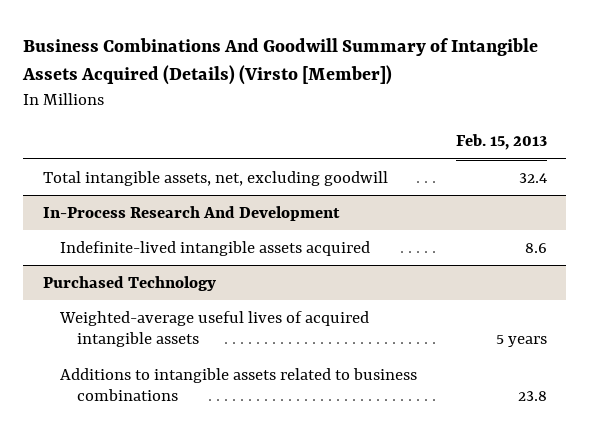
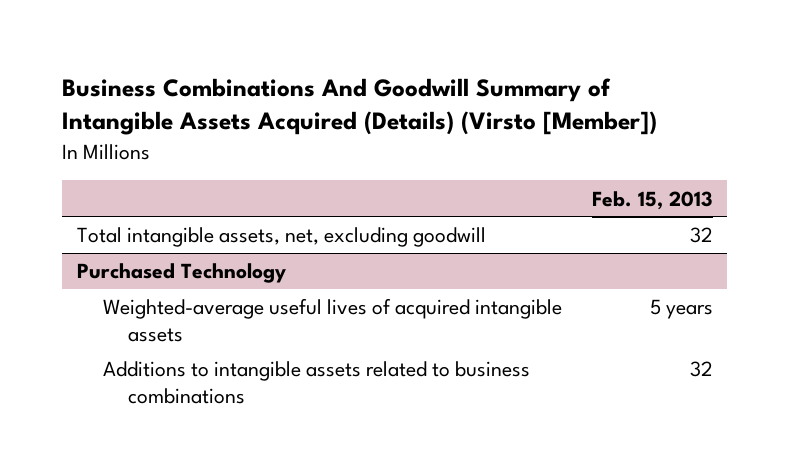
- Total intangible assets, net, excluding goodwill | 32.4
- In-Process Research And Development
- Indefinite-lived intangible assets acquired | 8.6
+ Total intangible assets, net, excluding goodwill | 32
@ Purchased Technology
- Additions to intangible assets related to business combinations | 23.8
+ Additions to intangible assets related to business combinations | 32

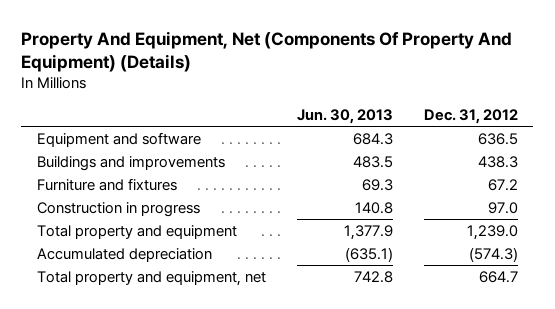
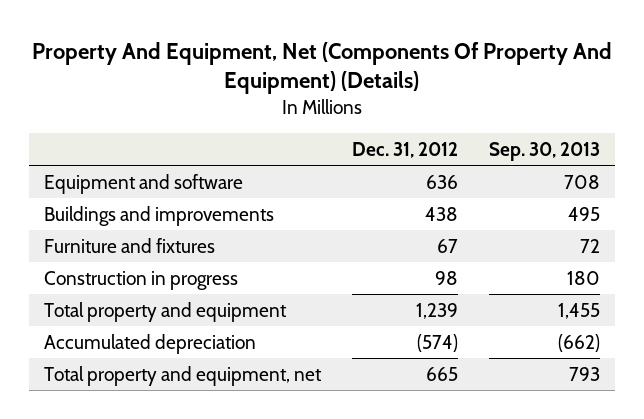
- | Jun. 30, 2013 | Dec. 31, 2012
+ | Dec. 31, 2012 | Sep. 30, 2013
- Equipment and software | 684.3 | 636.5
- Buildings and improvements | 483.5 | 438.3
- Furniture and fixtures | 69.3 | 67.2
- Construction in progress | 140.8 | 97.0
- Total property and equipment | 1,377.9 | 1,239.0
- Accumulated depreciation | (635.1) | (574.3)
- Total property and equipment, net | 742.8 | 664.7
+ Equipment and software | 636 | 708
+ Buildings and improvements | 438 | 495
+ Furniture and fixtures | 67 | 72
+ Construction in progress | 98 | 180
+ Total property and equipment | 1,239 | 1,455
+ Accumulated depreciation | (574) | (662)
+ Total property and equipment, net | 665 | 793

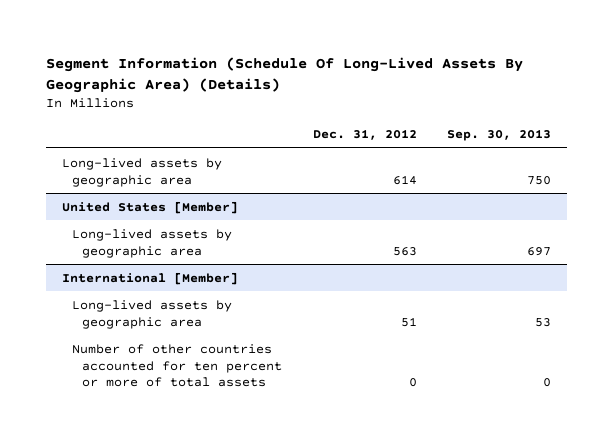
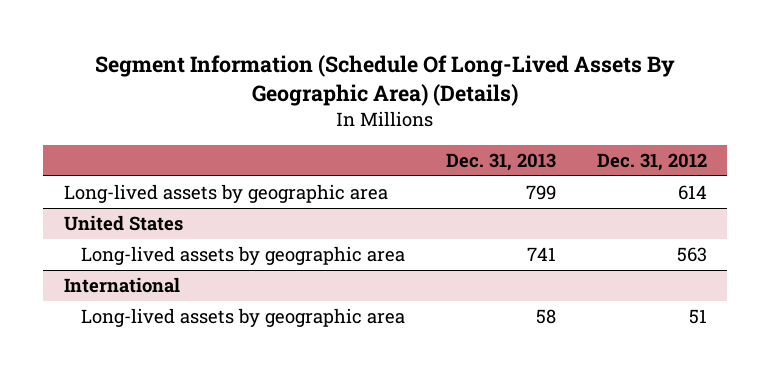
- | Dec. 31, 2012 | Sep. 30, 2013
+ | Dec. 31, 2013 | Dec. 31, 2012
- United States [Member]
+ United States
- International [Member]
+ International
- Number of other countries accounted for ten percent or more of total assets | 0 | 0

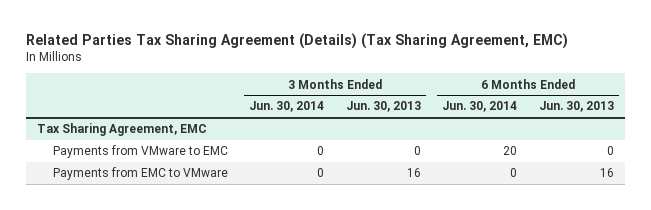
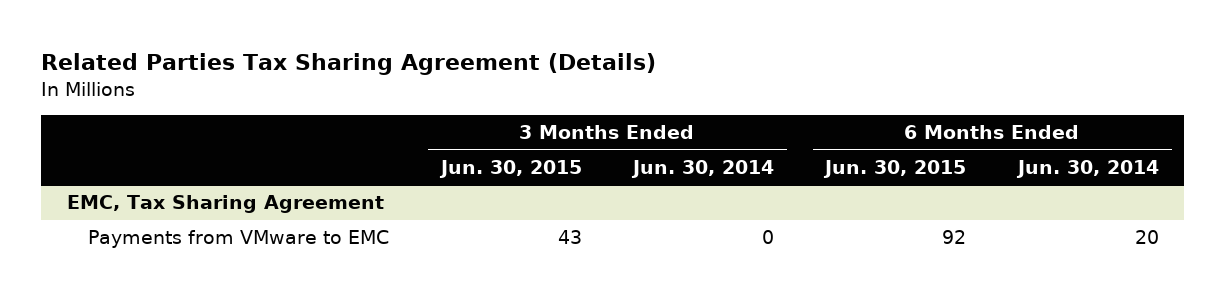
- Related Parties Tax Sharing Agreement (Details) (Tax Sharing Agreement, EMC)
+ Related Parties Tax Sharing Agreement (Details)
- | 3 Months Ended Jun. 30, 2014 | 3 Months Ended Jun. 30, 2013 | 6 Months Ended Jun. 30, 2014 | 6 Months Ended Jun. 30, 2013
+ | 3 Months Ended Jun. 30, 2015 | 3 Months Ended Jun. 30, 2014 | 6 Months Ended Jun. 30, 2015 | 6 Months Ended Jun. 30, 2014
- Tax Sharing Agreement, EMC
+ EMC, Tax Sharing Agreement
- Payments from EMC to VMware | 0 | 16 | 0 | 16

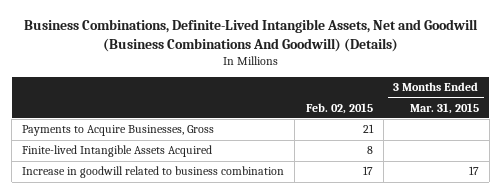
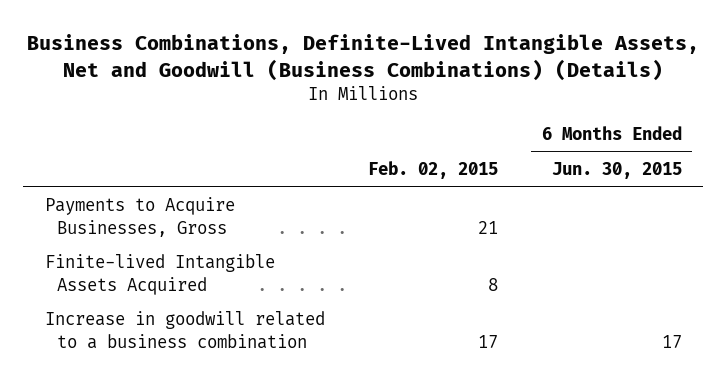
- Business Combinations, Definite-Lived Intangible Assets, Net and Goodwill (Business Combinations And Goodwill) (Details)
+ Business Combinations, Definite-Lived Intangible Assets, Net and Goodwill (Business Combinations) (Details)
- | Feb. 02, 2015 | 3 Months Ended Mar. 31, 2015
+ | Feb. 02, 2015 | 6 Months Ended Jun. 30, 2015
- Increase in goodwill related to business combination | 17 | 17
+ Increase in goodwill related to a business combination | 17 | 17

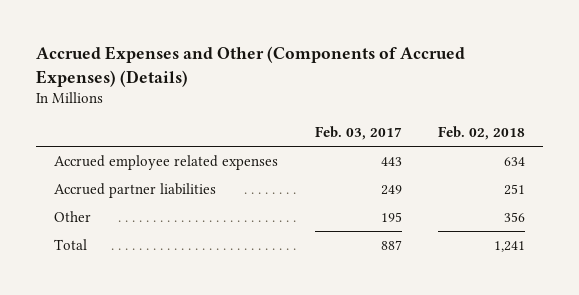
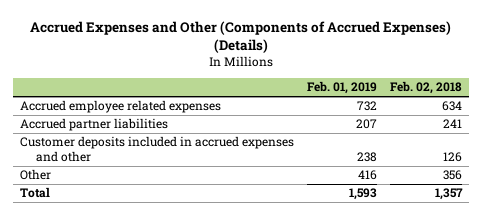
- | Feb. 03, 2017 | Feb. 02, 2018
+ | Feb. 01, 2019 | Feb. 02, 2018
- Accrued partner liabilities | 249 | 251
+ Accrued partner liabilities | 207 | 241
+ Customer deposits included in accrued expenses and other | 238 | 126
- Total | 887 | 1,241
+ Total | 1,593 | 1,357

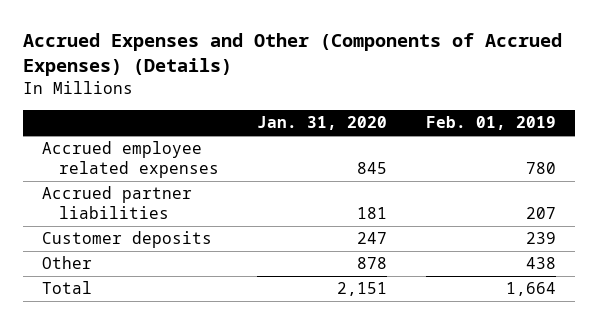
- | Feb. 01, 2019 | Feb. 02, 2018
+ | Jan. 31, 2020 | Feb. 01, 2019
- Accrued employee related expenses | 732 | 634
+ Accrued employee related expenses | 845 | 780
- Customer deposits included in accrued expenses and other | 238 | 126
- Other | 416 | 356
- Total | 1,593 | 1,357
+ Customer deposits | 247 | 239
+ Other | 878 | 438
+ Total | 2,151 | 1,664

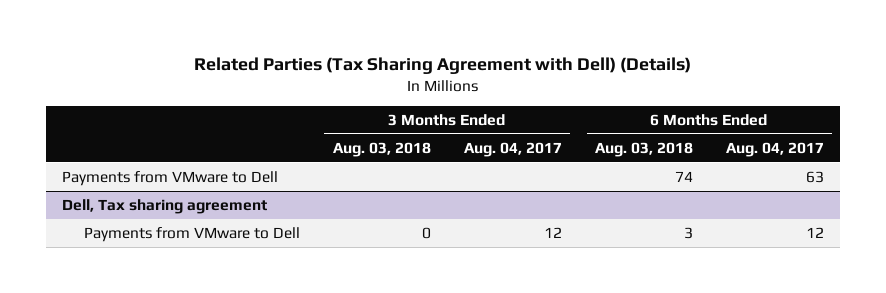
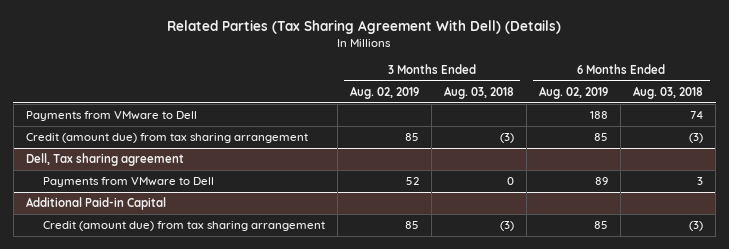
- Related Parties (Tax Sharing Agreement with Dell) (Details)
+ Related Parties (Tax Sharing Agreement With Dell) (Details)
- | 3 Months Ended Aug. 03, 2018 | 3 Months Ended Aug. 04, 2017 | 6 Months Ended Aug. 03, 2018 | 6 Months Ended Aug. 04, 2017
+ | 3 Months Ended Aug. 02, 2019 | 3 Months Ended Aug. 03, 2018 | 6 Months Ended Aug. 02, 2019 | 6 Months Ended Aug. 03, 2018
+ Credit (amount due) from tax sharing arrangement | 85 | (3) | 85 | (3)
+ Additional Paid-in Capital
+ Credit (amount due) from tax sharing arrangement | 85 | (3) | 85 | (3)

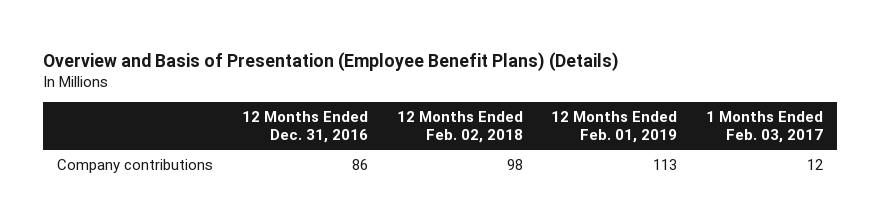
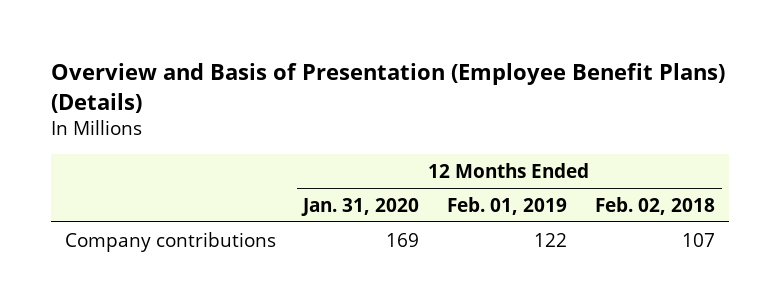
- | 12 Months Ended Dec. 31, 2016 | 12 Months Ended Feb. 02, 2018 | 12 Months Ended Feb. 01, 2019 | 1 Months Ended Feb. 03, 2017
+ | 12 Months Ended Jan. 31, 2020 | 12 Months Ended Feb. 01, 2019 | 12 Months Ended Feb. 02, 2018
- Company contributions | 86 | 98 | 113 | 12
+ Company contributions | 169 | 122 | 107

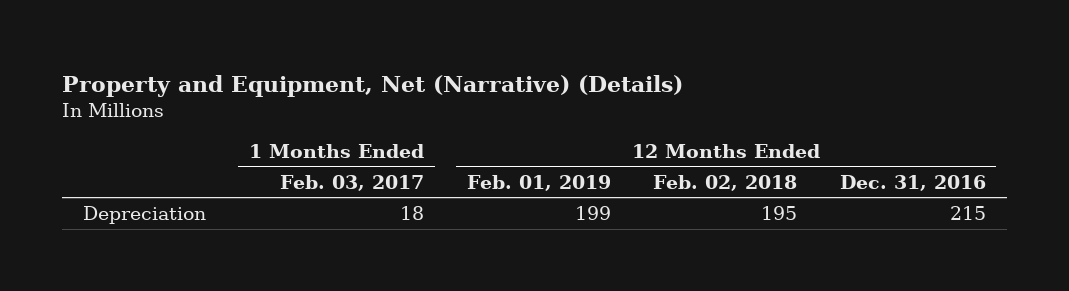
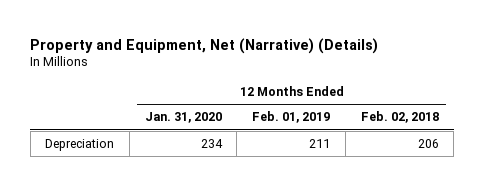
- | 1 Months Ended Feb. 03, 2017 | 12 Months Ended Feb. 01, 2019 | 12 Months Ended Feb. 02, 2018 | 12 Months Ended Dec. 31, 2016
+ | 12 Months Ended Jan. 31, 2020 | 12 Months Ended Feb. 01, 2019 | 12 Months Ended Feb. 02, 2018
- Depreciation | 18 | 199 | 195 | 215
+ Depreciation | 234 | 211 | 206

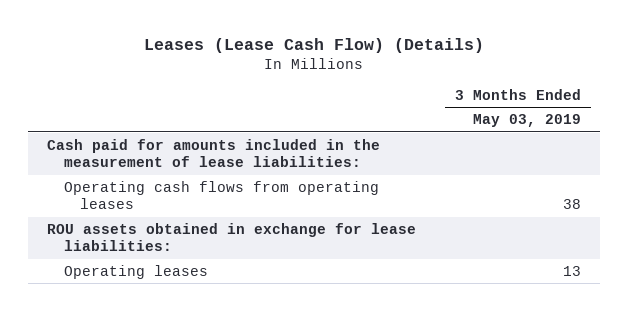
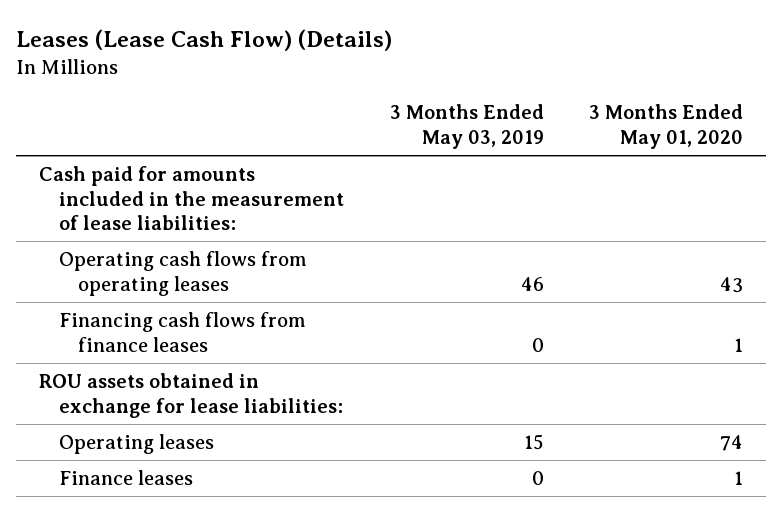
- | 3 Months Ended May 03, 2019
+ | 3 Months Ended May 03, 2019 | 3 Months Ended May 01, 2020
- Operating cash flows from operating leases | 38
+ Operating cash flows from operating leases | 46 | 43
+ Financing cash flows from finance leases | 0 | 1
- Operating leases | 13
+ Operating leases | 15 | 74
+ Finance leases | 0 | 1

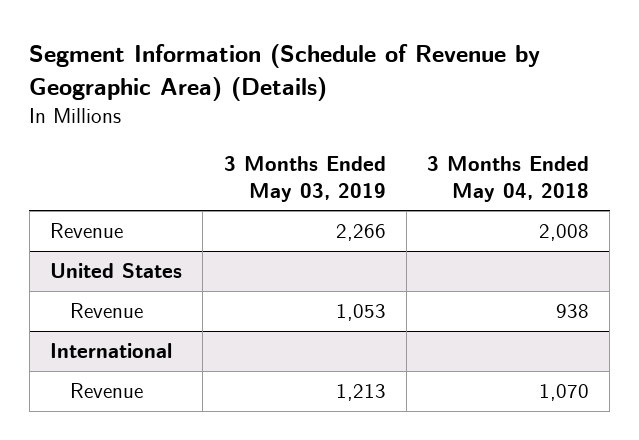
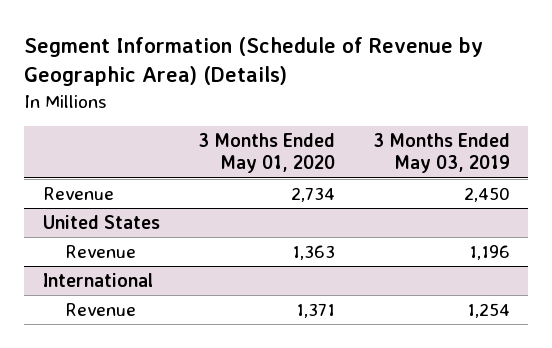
- | 3 Months Ended May 03, 2019 | 3 Months Ended May 04, 2018
+ | 3 Months Ended May 01, 2020 | 3 Months Ended May 03, 2019
- Revenue | 2,266 | 2,008
+ Revenue | 2,734 | 2,450
@ United States
- Revenue | 1,053 | 938
+ Revenue | 1,363 | 1,196
@ International
- Revenue | 1,213 | 1,070
+ Revenue | 1,371 | 1,254

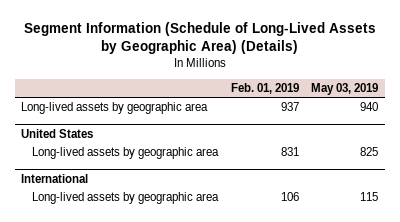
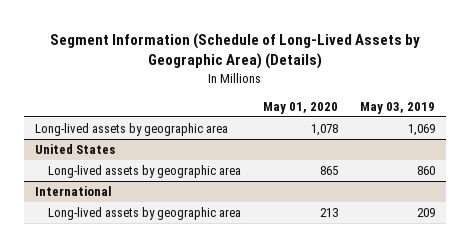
- | Feb. 01, 2019 | May 03, 2019
+ | May 01, 2020 | May 03, 2019
- Long-lived assets by geographic area | 937 | 940
+ Long-lived assets by geographic area | 1,078 | 1,069
@ United States
- Long-lived assets by geographic area | 831 | 825
+ Long-lived assets by geographic area | 865 | 860
@ International
- Long-lived assets by geographic area | 106 | 115
+ Long-lived assets by geographic area | 213 | 209

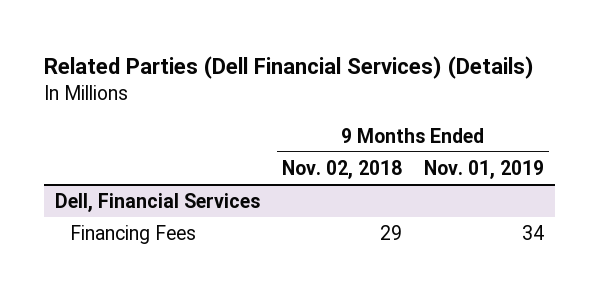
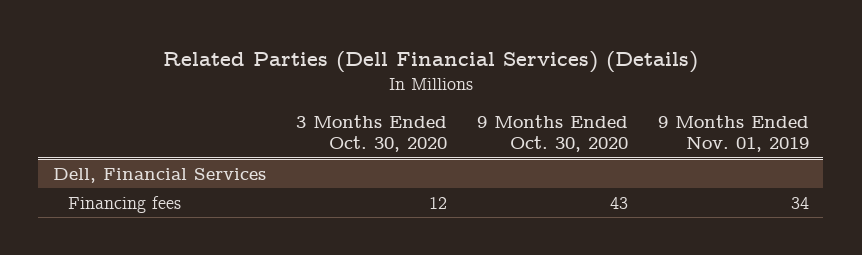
- | 9 Months Ended Nov. 02, 2018 | 9 Months Ended Nov. 01, 2019
+ | 3 Months Ended Oct. 30, 2020 | 9 Months Ended Oct. 30, 2020 | 9 Months Ended Nov. 01, 2019
@ Dell, Financial Services
- Financing Fees | 29 | 34
+ Financing fees | 12 | 43 | 34

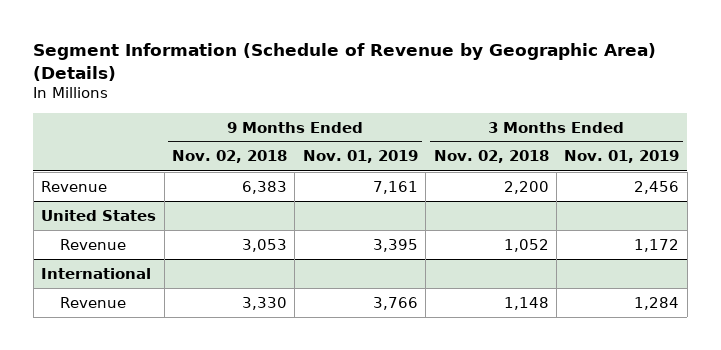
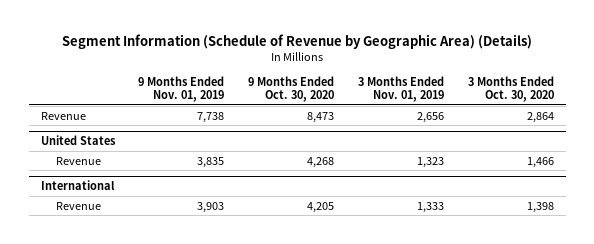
- | 9 Months Ended Nov. 02, 2018 | 9 Months Ended Nov. 01, 2019 | 3 Months Ended Nov. 02, 2018 | 3 Months Ended Nov. 01, 2019
+ | 9 Months Ended Nov. 01, 2019 | 9 Months Ended Oct. 30, 2020 | 3 Months Ended Nov. 01, 2019 | 3 Months Ended Oct. 30, 2020
- Revenue | 6,383 | 7,161 | 2,200 | 2,456
+ Revenue | 7,738 | 8,473 | 2,656 | 2,864
@ United States
- Revenue | 3,053 | 3,395 | 1,052 | 1,172
+ Revenue | 3,835 | 4,268 | 1,323 | 1,466
@ International
- Revenue | 3,330 | 3,766 | 1,148 | 1,284
+ Revenue | 3,903 | 4,205 | 1,333 | 1,398

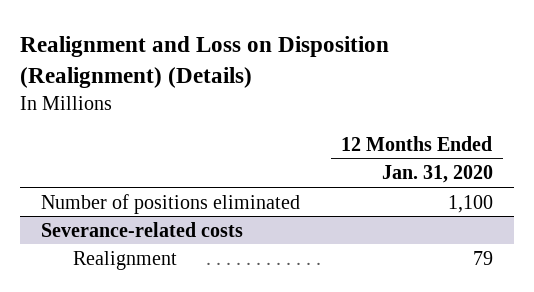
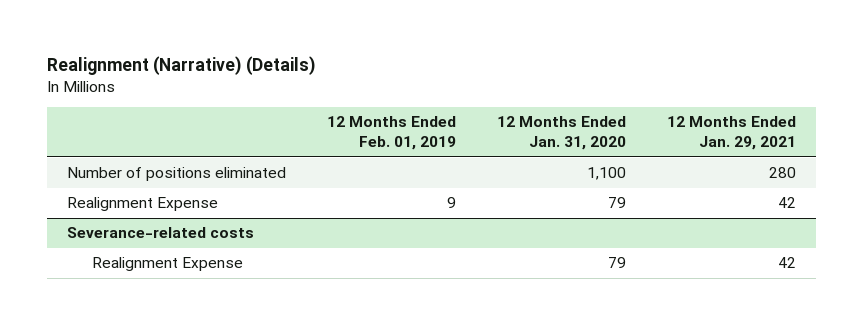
- Realignment and Loss on Disposition (Realignment) (Details)
+ Realignment (Narrative) (Details)
- | 12 Months Ended Jan. 31, 2020
+ | 12 Months Ended Feb. 01, 2019 | 12 Months Ended Jan. 31, 2020 | 12 Months Ended Jan. 29, 2021
+ Realignment Expense | 9 | 79 | 42
@ Severance-related costs
- Realignment | 79
+ Realignment Expense | | 79 | 42

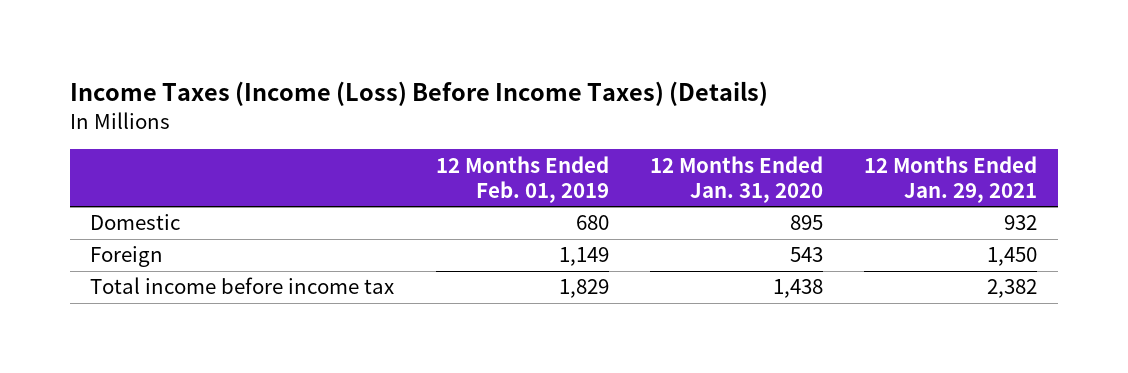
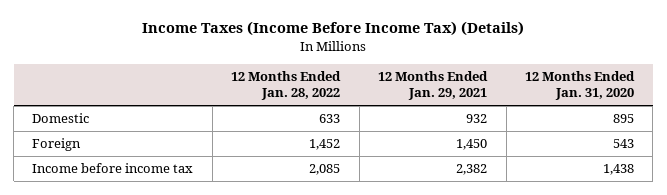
- Income Taxes (Income (Loss) Before Income Taxes) (Details)
+ Income Taxes (Income Before Income Tax) (Details)
- | 12 Months Ended Feb. 01, 2019 | 12 Months Ended Jan. 31, 2020 | 12 Months Ended Jan. 29, 2021
+ | 12 Months Ended Jan. 28, 2022 | 12 Months Ended Jan. 29, 2021 | 12 Months Ended Jan. 31, 2020
- Total income before income tax | 1,829 | 1,438 | 2,382
+ Income before income tax | 2,085 | 2,382 | 1,438

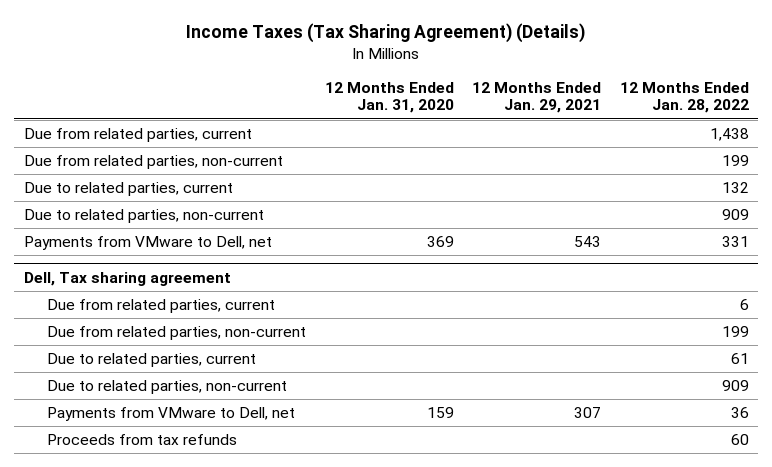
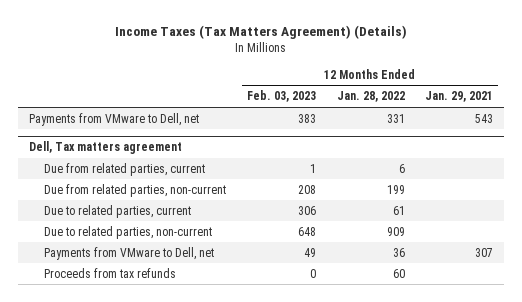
- Income Taxes (Tax Sharing Agreement) (Details)
+ Income Taxes (Tax Matters Agreement) (Details)
- | 12 Months Ended Jan. 31, 2020 | 12 Months Ended Jan. 29, 2021 | 12 Months Ended Jan. 28, 2022
+ | 12 Months Ended Feb. 03, 2023 | 12 Months Ended Jan. 28, 2022 | 12 Months Ended Jan. 29, 2021
- Due from related parties, current | | | 1,438
- Due from related parties, non-current | | | 199
- Due to related parties, current | | | 132
- Due to related parties, non-current | | | 909
- Dell, Tax sharing agreement
+ Dell, Tax matters agreement

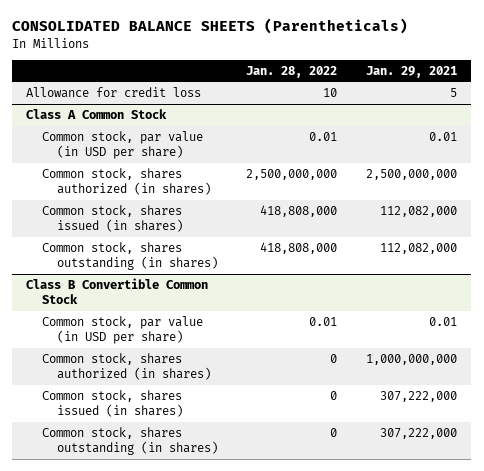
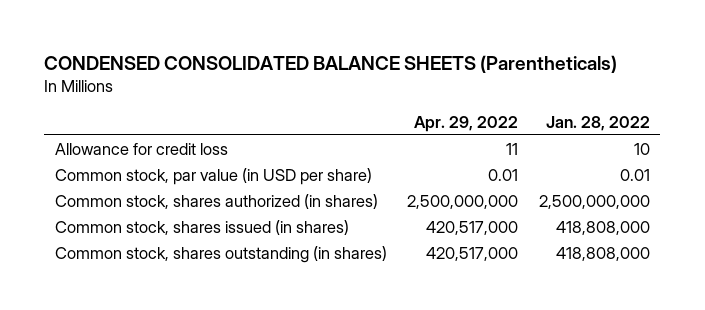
- CONSOLIDATED BALANCE SHEETS (Parentheticals)
+ CONDENSED CONSOLIDATED BALANCE SHEETS (Parentheticals)
- | Jan. 28, 2022 | Jan. 29, 2021
+ | Apr. 29, 2022 | Jan. 28, 2022
- Class A Common Stock
- Class B Convertible Common Stock
- Common stock, par value (in USD per share) | 0.01 | 0.01
- Common stock, shares authorized (in shares) | 0 | 1,000,000,000
- Common stock, shares issued (in shares) | 0 | 307,222,000
- Common stock, shares outstanding (in shares) | 0 | 307,222,000

